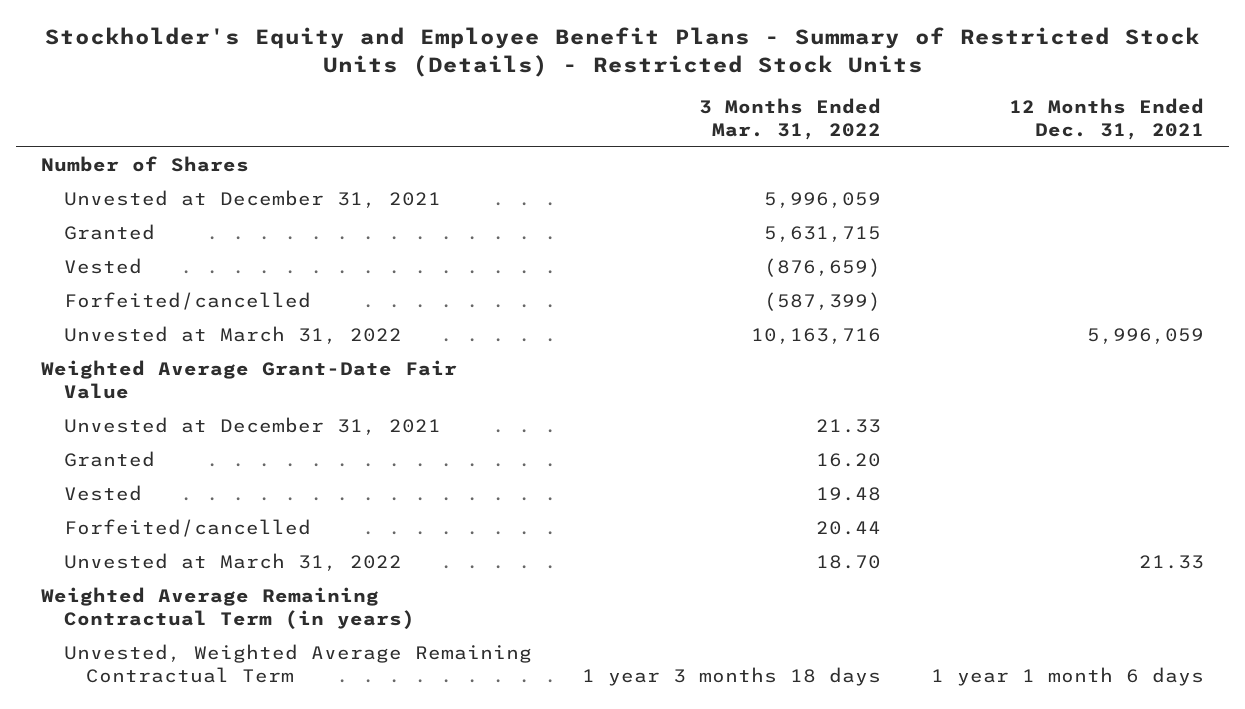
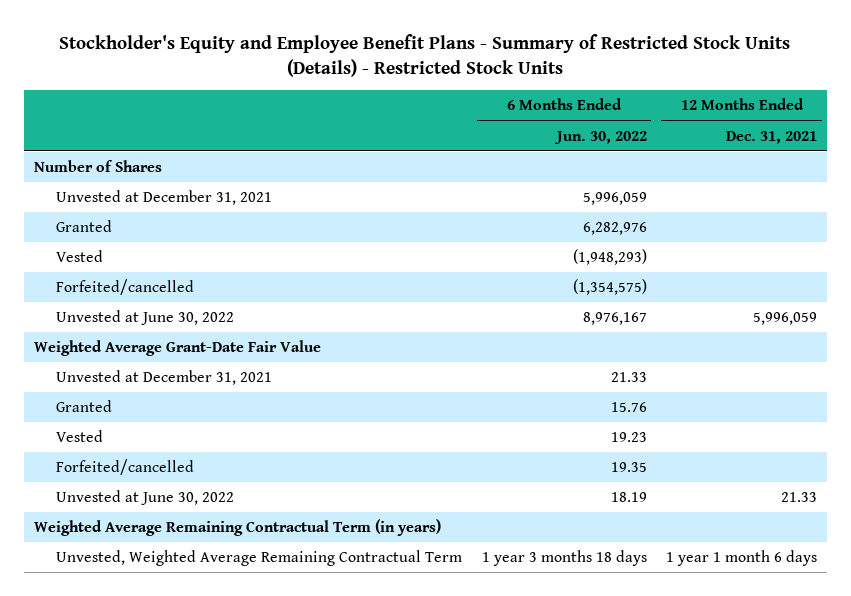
- | 3 Months Ended Mar. 31, 2022 | 12 Months Ended Dec. 31, 2021
+ | 6 Months Ended Jun. 30, 2022 | 12 Months Ended Dec. 31, 2021
- Unvested at March 31, 2022 | 10,163,716 | 5,996,059
+ Unvested at June 30, 2022 | 8,976,167 | 5,996,059
- Unvested at March 31, 2022 | 18.70 | 21.33
+ Unvested at June 30, 2022 | 18.19 | 21.33

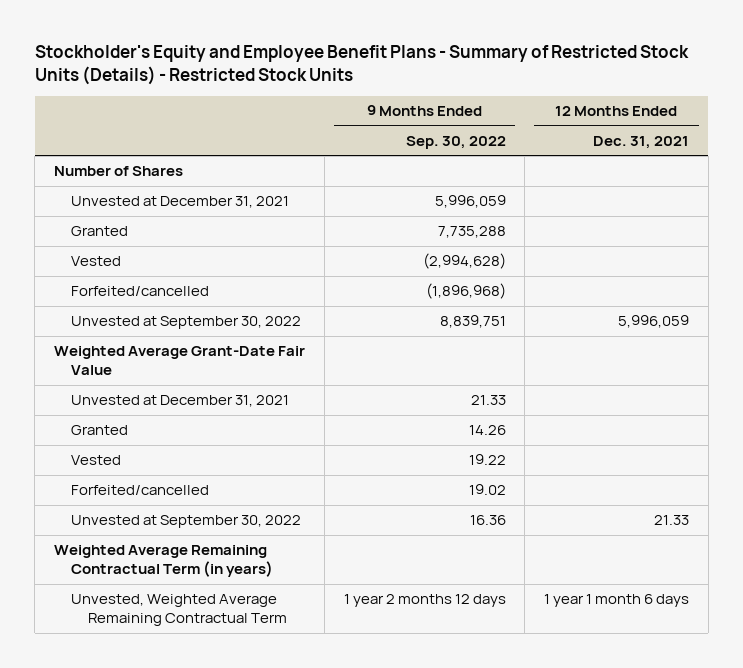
- | 6 Months Ended Jun. 30, 2022 | 12 Months Ended Dec. 31, 2021
+ | 9 Months Ended Sep. 30, 2022 | 12 Months Ended Dec. 31, 2021
- Unvested at June 30, 2022 | 8,976,167 | 5,996,059
+ Unvested at September 30, 2022 | 8,839,751 | 5,996,059
- Unvested at June 30, 2022 | 18.19 | 21.33
+ Unvested at September 30, 2022 | 16.36 | 21.33

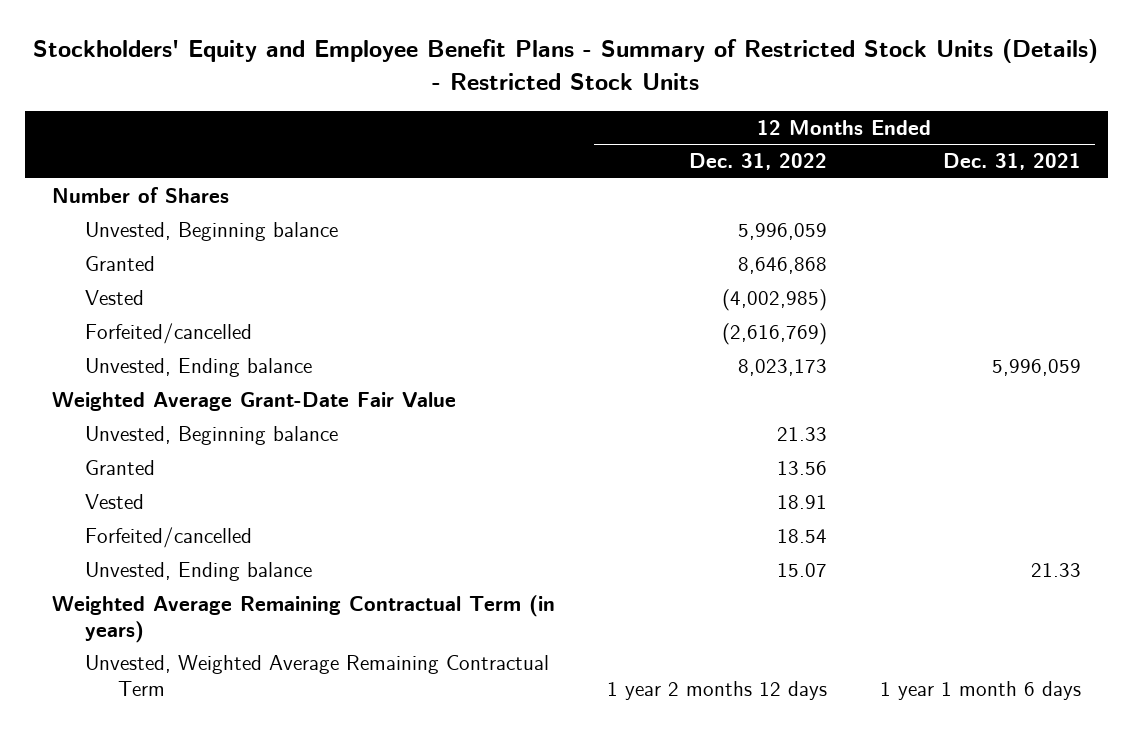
- Stockholder's Equity and Employee Benefit Plans - Summary of Restricted Stock Units (Details) - Restricted Stock Units
+ Stockholders' Equity and Employee Benefit Plans - Summary of Restricted Stock Units (Details) - Restricted Stock Units
- | 9 Months Ended Sep. 30, 2022 | 12 Months Ended Dec. 31, 2021
+ | 12 Months Ended Dec. 31, 2022 | 12 Months Ended Dec. 31, 2021
- Unvested at December 31, 2021 | 5,996,059 |
+ Unvested, Beginning balance | 5,996,059 |
- Unvested at September 30, 2022 | 8,839,751 | 5,996,059
+ Unvested, Ending balance | 8,023,173 | 5,996,059
- Unvested at December 31, 2021 | 21.33 |
+ Unvested, Beginning balance | 21.33 |
- Unvested at September 30, 2022 | 16.36 | 21.33
+ Unvested, Ending balance | 15.07 | 21.33

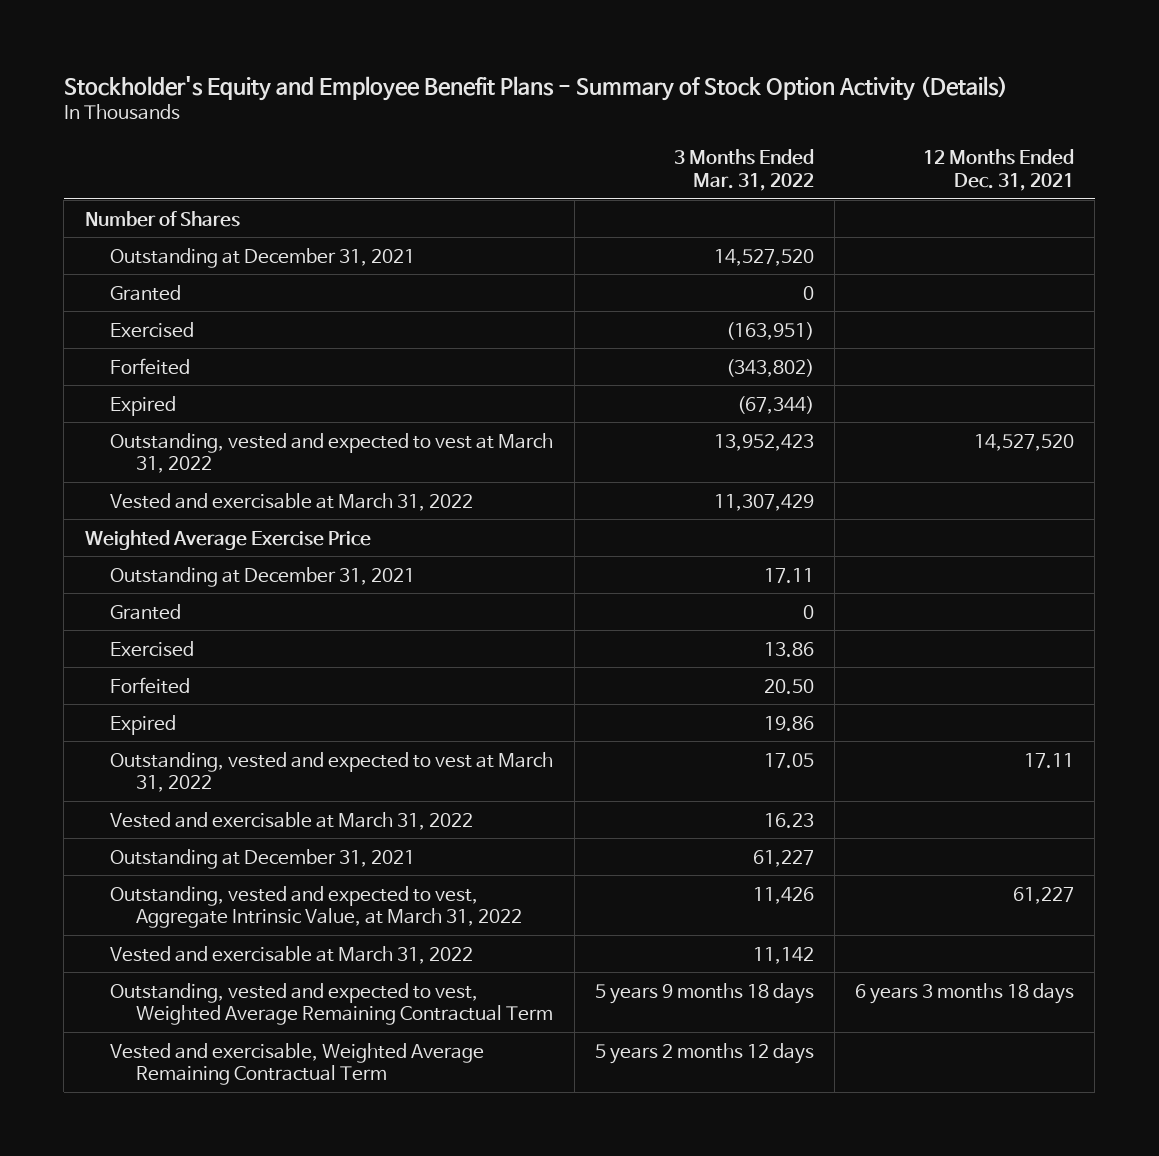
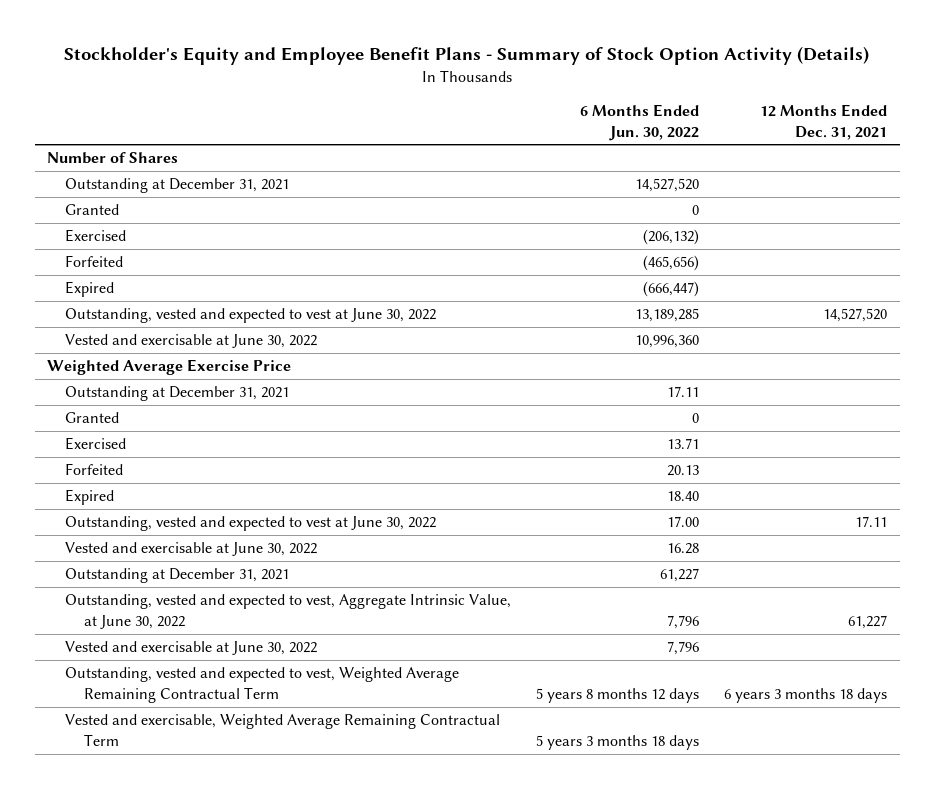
- | 3 Months Ended Mar. 31, 2022 | 12 Months Ended Dec. 31, 2021
+ | 6 Months Ended Jun. 30, 2022 | 12 Months Ended Dec. 31, 2021
- Outstanding, vested and expected to vest at March 31, 2022 | 13,952,423 | 14,527,520
- Vested and exercisable at March 31, 2022 | 11,307,429 |
+ Outstanding, vested and expected to vest at June 30, 2022 | 13,189,285 | 14,527,520
+ Vested and exercisable at June 30, 2022 | 10,996,360 |
- Outstanding, vested and expected to vest at March 31, 2022 | 17.05 | 17.11
- Vested and exercisable at March 31, 2022 | 16.23 |
+ Outstanding, vested and expected to vest at June 30, 2022 | 17.00 | 17.11
+ Vested and exercisable at June 30, 2022 | 16.28 |
- Outstanding, vested and expected to vest, Aggregate Intrinsic Value, at March 31, 2022 | 11,426 | 61,227
- Vested and exercisable at March 31, 2022 | 11,142 |
+ Outstanding, vested and expected to vest, Aggregate Intrinsic Value, at June 30, 2022 | 7,796 | 61,227
+ Vested and exercisable at June 30, 2022 | 7,796 |

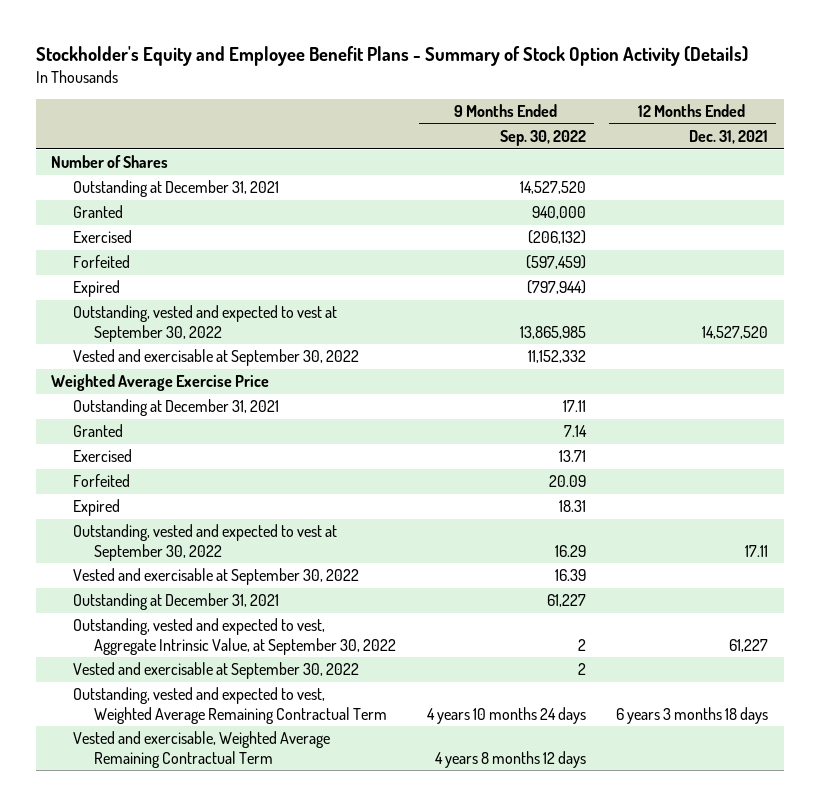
- | 6 Months Ended Jun. 30, 2022 | 12 Months Ended Dec. 31, 2021
+ | 9 Months Ended Sep. 30, 2022 | 12 Months Ended Dec. 31, 2021
- Outstanding, vested and expected to vest at June 30, 2022 | 13,189,285 | 14,527,520
- Vested and exercisable at June 30, 2022 | 10,996,360 |
+ Outstanding, vested and expected to vest at September 30, 2022 | 13,865,985 | 14,527,520
+ Vested and exercisable at September 30, 2022 | 11,152,332 |
- Outstanding, vested and expected to vest at June 30, 2022 | 17.00 | 17.11
- Vested and exercisable at June 30, 2022 | 16.28 |
+ Outstanding, vested and expected to vest at September 30, 2022 | 16.29 | 17.11
+ Vested and exercisable at September 30, 2022 | 16.39 |
- Outstanding, vested and expected to vest, Aggregate Intrinsic Value, at June 30, 2022 | 7,796 | 61,227
- Vested and exercisable at June 30, 2022 | 7,796 |
+ Outstanding, vested and expected to vest, Aggregate Intrinsic Value, at September 30, 2022 | 2 | 61,227
+ Vested and exercisable at September 30, 2022 | 2 |

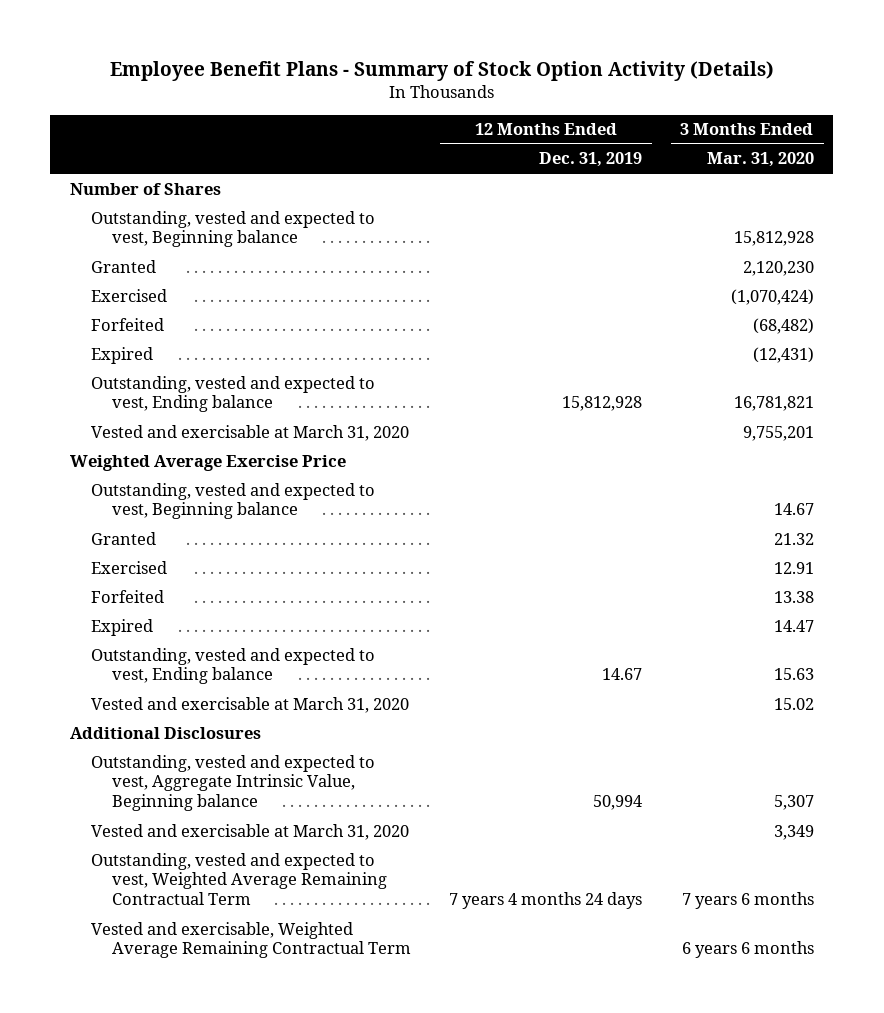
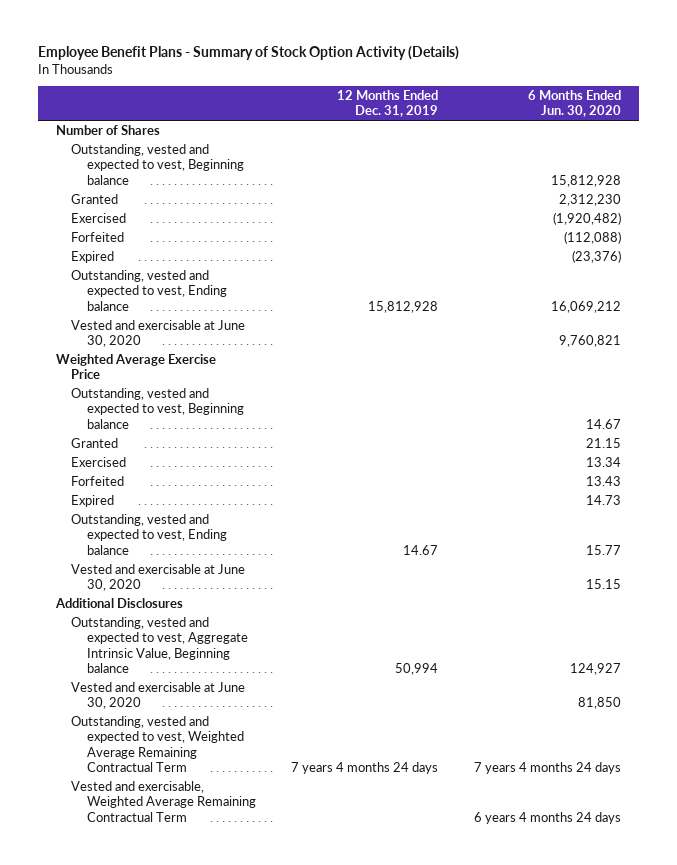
- | 12 Months Ended Dec. 31, 2019 | 3 Months Ended Mar. 31, 2020
+ | 12 Months Ended Dec. 31, 2019 | 6 Months Ended Jun. 30, 2020
- Vested and exercisable at March 31, 2020 | | 9,755,201
+ Vested and exercisable at June 30, 2020 | | 9,760,821
- Vested and exercisable at March 31, 2020 | | 15.02
+ Vested and exercisable at June 30, 2020 | | 15.15
- Vested and exercisable at March 31, 2020 | | 3,349
+ Vested and exercisable at June 30, 2020 | | 81,850

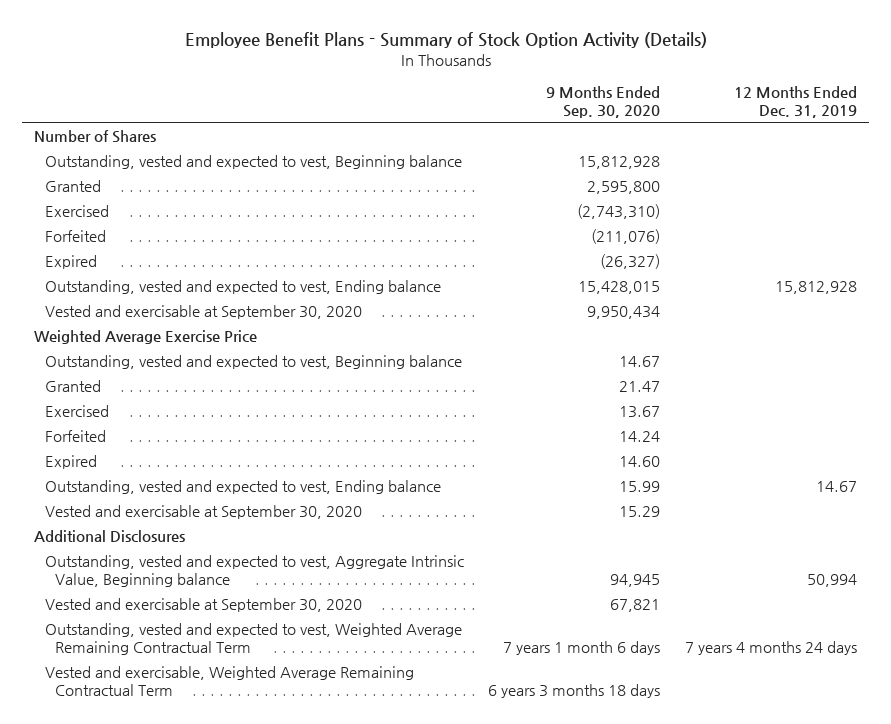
- | 12 Months Ended Dec. 31, 2019 | 6 Months Ended Jun. 30, 2020
+ | 9 Months Ended Sep. 30, 2020 | 12 Months Ended Dec. 31, 2019
- Vested and exercisable at June 30, 2020 | | 9,760,821
+ Vested and exercisable at September 30, 2020 | 9,950,434 |
- Vested and exercisable at June 30, 2020 | | 15.15
+ Vested and exercisable at September 30, 2020 | 15.29 |
- Vested and exercisable at June 30, 2020 | | 81,850
+ Vested and exercisable at September 30, 2020 | 67,821 |

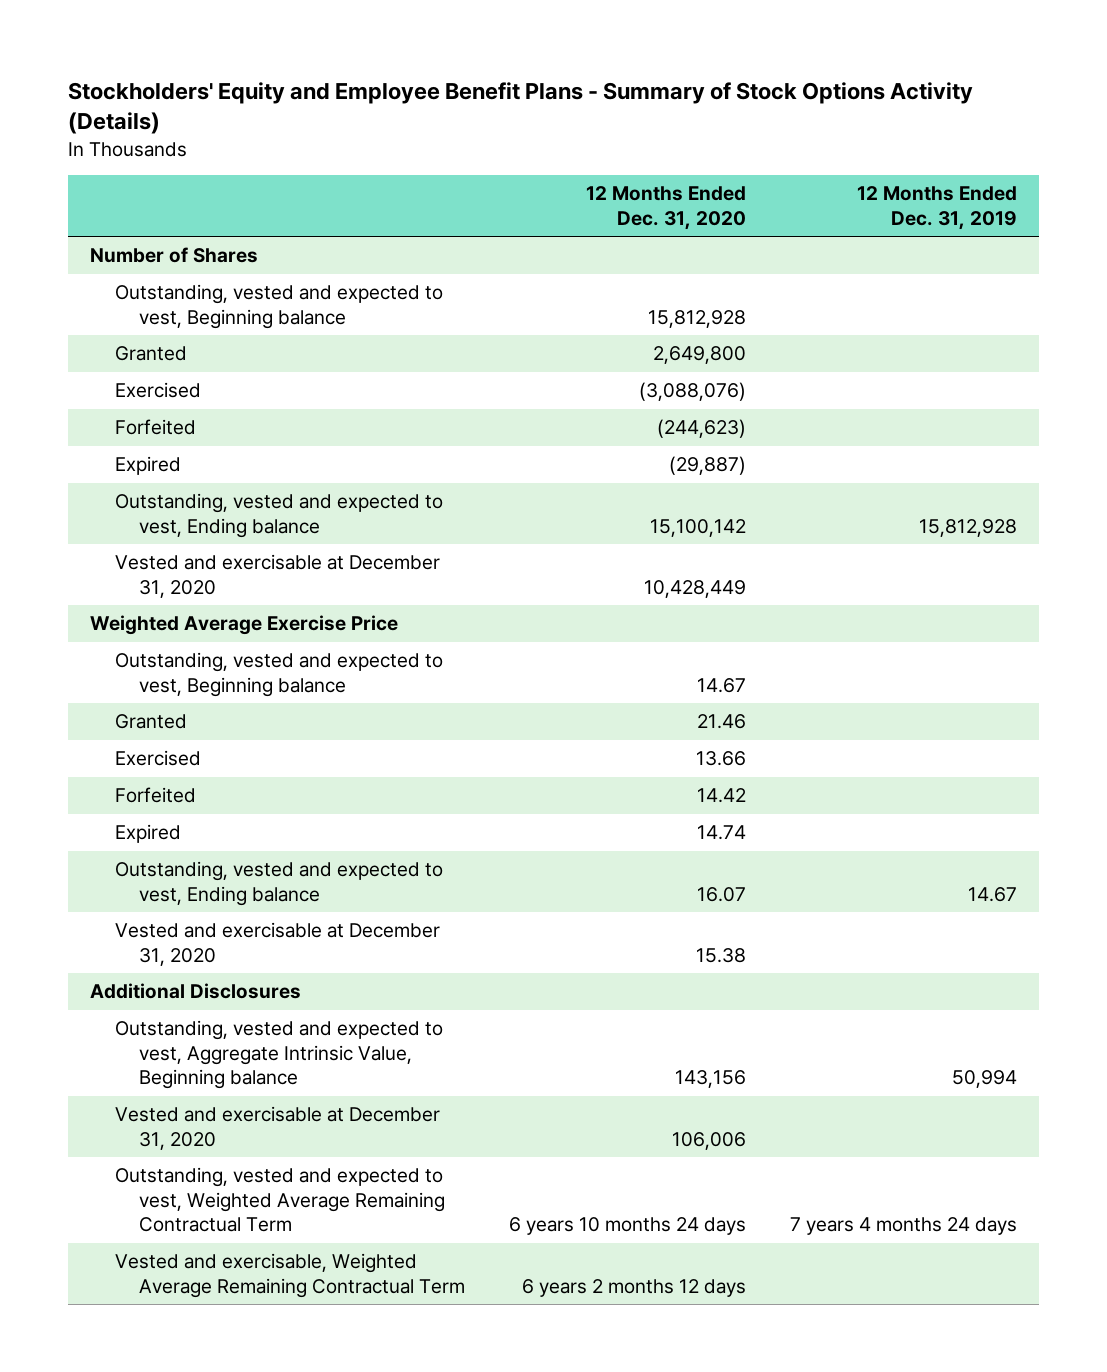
- Employee Benefit Plans - Summary of Stock Option Activity (Details)
+ Stockholders' Equity and Employee Benefit Plans - Summary of Stock Options Activity (Details)
- | 9 Months Ended Sep. 30, 2020 | 12 Months Ended Dec. 31, 2019
+ | 12 Months Ended Dec. 31, 2020 | 12 Months Ended Dec. 31, 2019
- Vested and exercisable at September 30, 2020 | 9,950,434 |
+ Vested and exercisable at December 31, 2020 | 10,428,449 |
- Vested and exercisable at September 30, 2020 | 15.29 |
+ Vested and exercisable at December 31, 2020 | 15.38 |
- Vested and exercisable at September 30, 2020 | 67,821 |
+ Vested and exercisable at December 31, 2020 | 106,006 |

